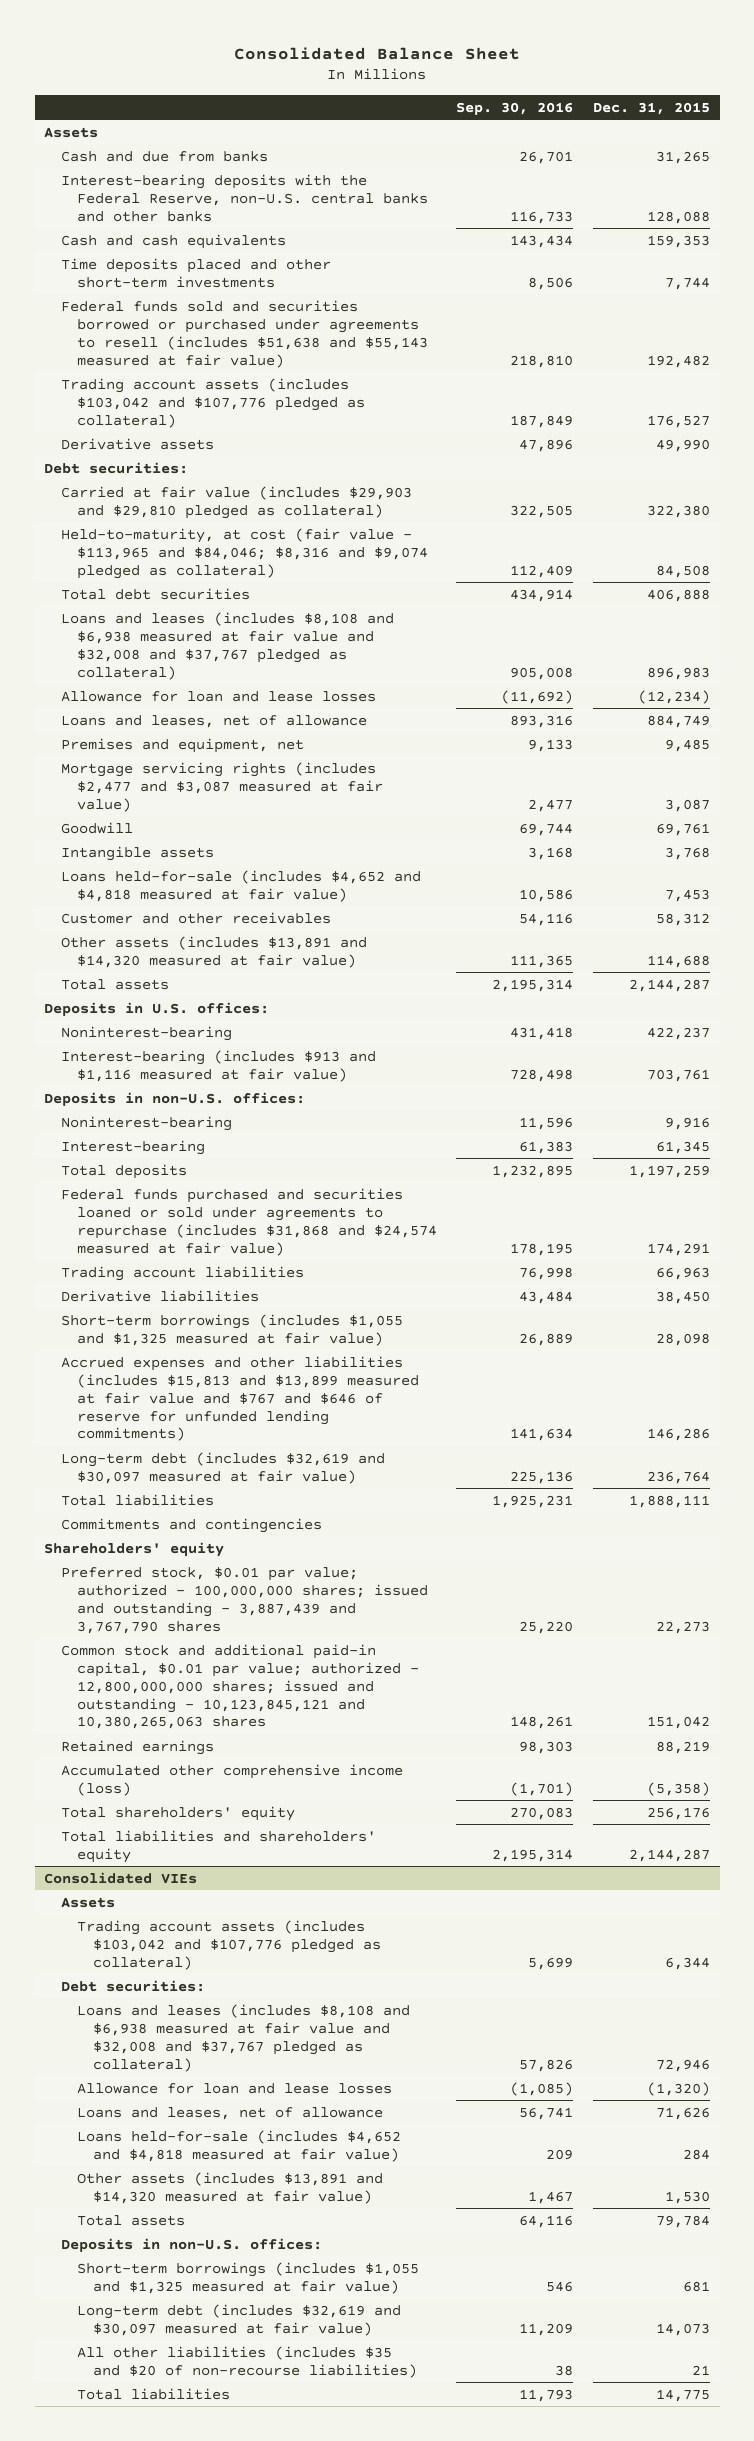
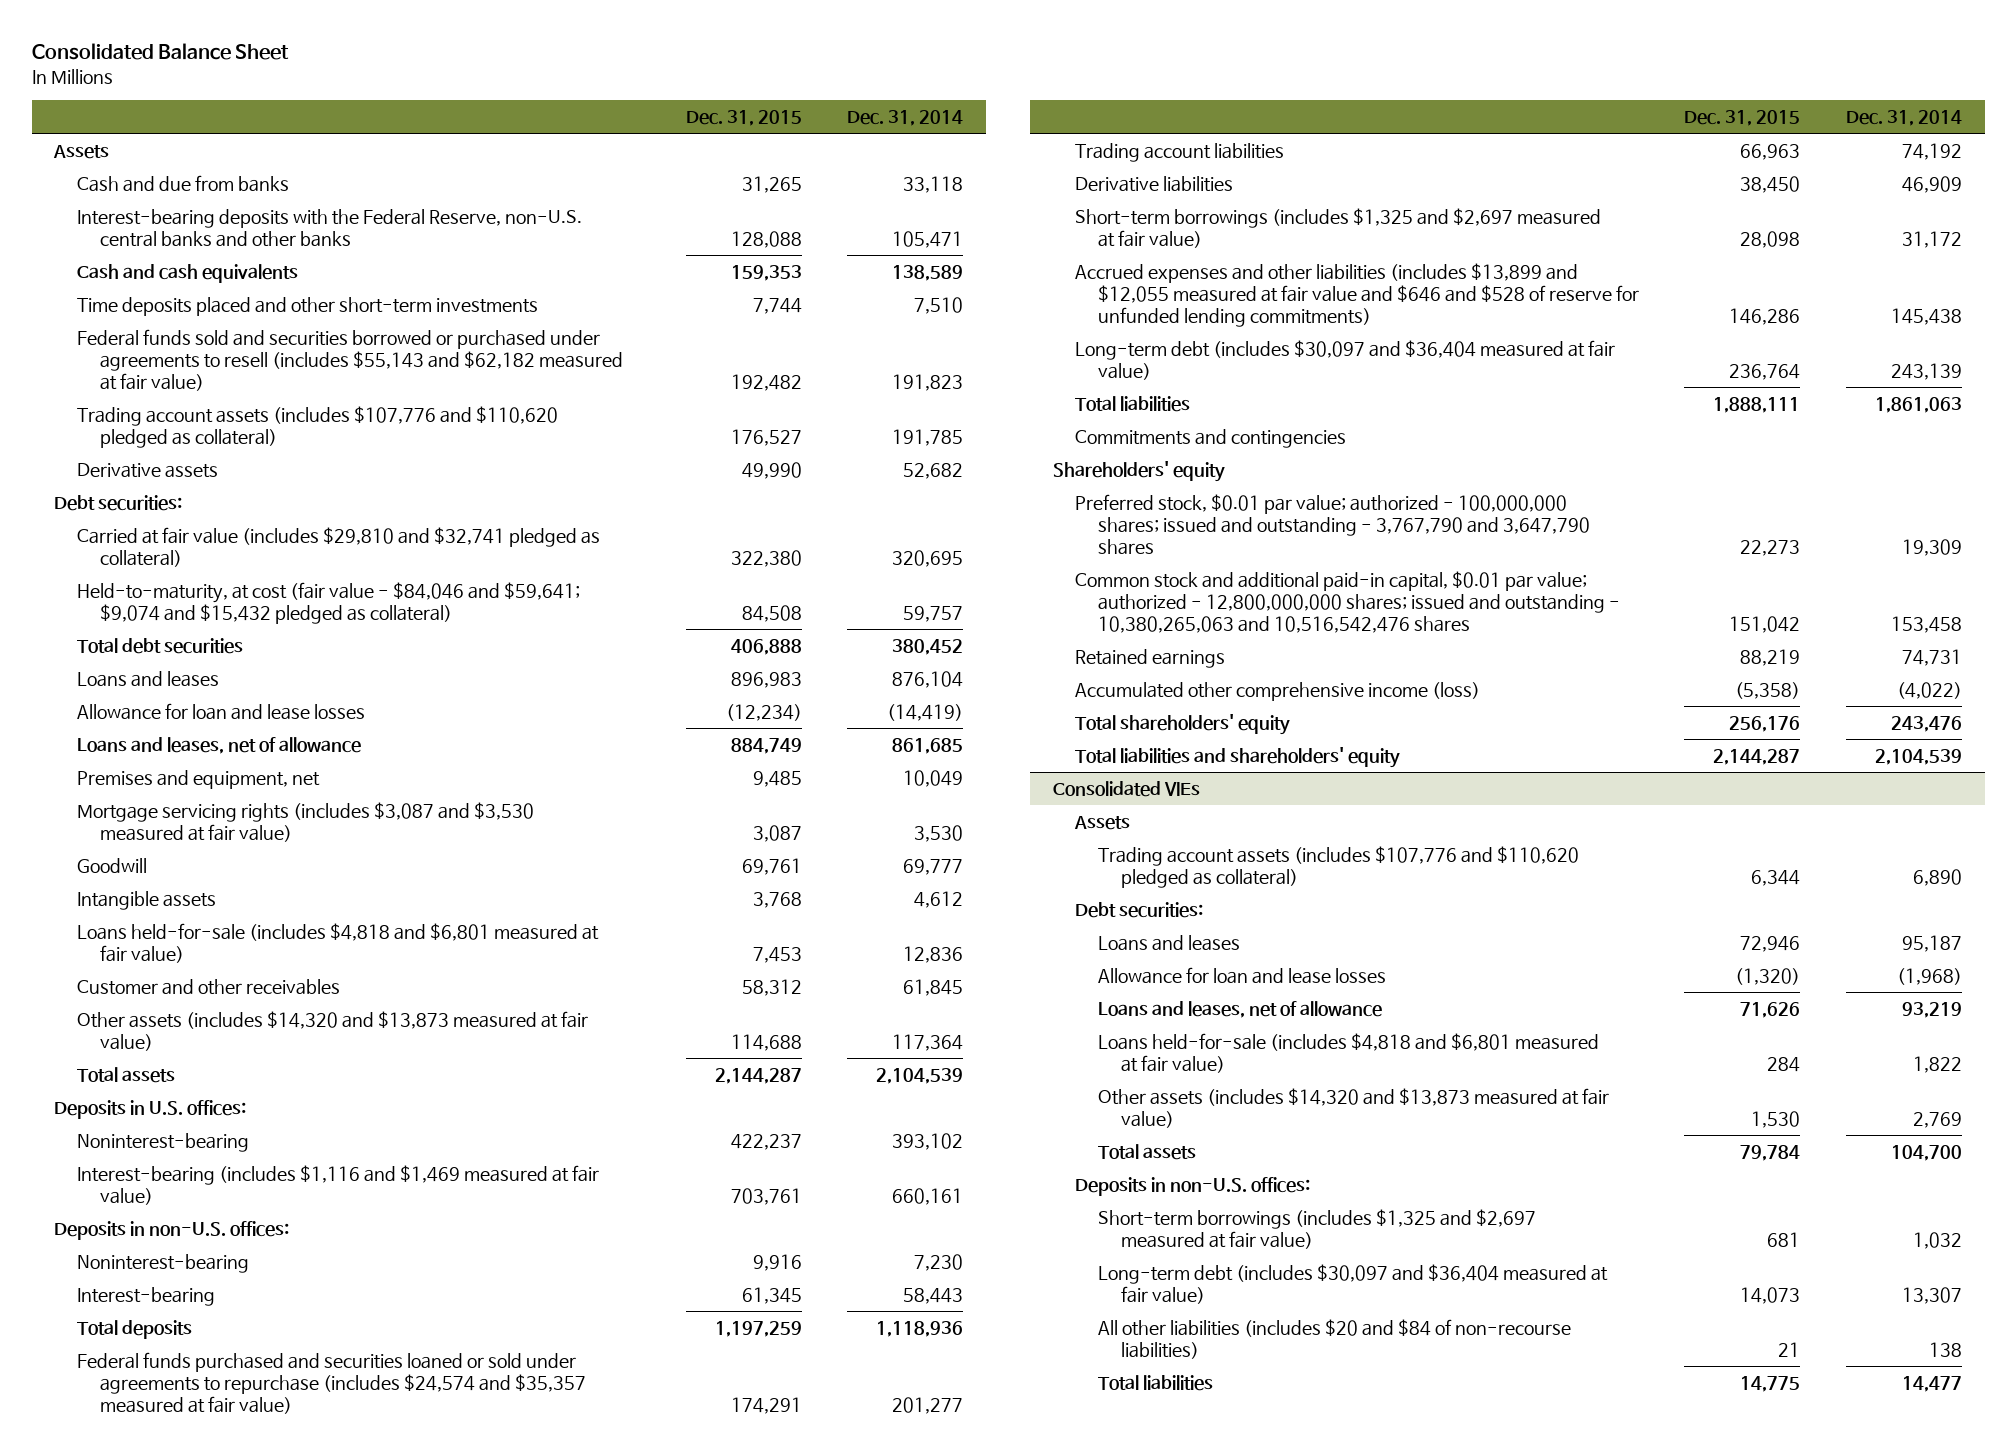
- | Sep. 30, 2016 | Dec. 31, 2015
+ | Dec. 31, 2015 | Dec. 31, 2014
- Federal funds sold and securities borrowed or purchased under agreements to resell (includes $51,638 and $55,143 measured at fair value) | 218,810 | 192,482
- Trading account assets (includes $103,042 and $107,776 pledged as collateral) | 187,849 | 176,527
+ Federal funds sold and securities borrowed or purchased under agreements to resell (includes $55,143 and $62,182 measured at fair value) | 192,482 | 191,823
+ Trading account assets (includes $107,776 and $110,620 pledged as collateral) | 176,527 | 191,785
- Carried at fair value (includes $29,903 and $29,810 pledged as collateral) | 322,505 | 322,380
- Held-to-maturity, at cost (fair value - $113,965 and $84,046; $8,316 and $9,074 pledged as collateral) | 112,409 | 84,508
+ Carried at fair value (includes $29,810 and $32,741 pledged as collateral) | 322,380 | 320,695
+ Held-to-maturity, at cost (fair value - $84,046 and $59,641; $9,074 and $15,432 pledged as collateral) | 84,508 | 59,757
- Loans and leases (includes $8,108 and $6,938 measured at fair value and $32,008 and $37,767 pledged as collateral) | 905,008 | 896,983
+ Loans and leases | 896,983 | 876,104
- Mortgage servicing rights (includes $2,477 and $3,087 measured at fair value) | 2,477 | 3,087
+ Mortgage servicing rights (includes $3,087 and $3,530 measured at fair value) | 3,087 | 3,530
- Loans held-for-sale (includes $4,652 and $4,818 measured at fair value) | 10,586 | 7,453
+ Loans held-for-sale (includes $4,818 and $6,801 measured at fair value) | 7,453 | 12,836
- Other assets (includes $13,891 and $14,320 measured at fair value) | 111,365 | 114,688
+ Other assets (includes $14,320 and $13,873 measured at fair value) | 114,688 | 117,364
- Interest-bearing (includes $913 and $1,116 measured at fair value) | 728,498 | 703,761
+ Interest-bearing (includes $1,116 and $1,469 measured at fair value) | 703,761 | 660,161
- Federal funds purchased and securities loaned or sold under agreements to repurchase (includes $31,868 and $24,574 measured at fair value) | 178,195 | 174,291
+ Federal funds purchased and securities loaned or sold under agreements to repurchase (includes $24,574 and $35,357 measured at fair value) | 174,291 | 201,277
- Short-term borrowings (includes $1,055 and $1,325 measured at fair value) | 26,889 | 28,098
- Accrued expenses and other liabilities (includes $15,813 and $13,899 measured at fair value and $767 and $646 of reserve for unfunded lending commitments) | 141,634 | 146,286
- Long-term debt (includes $32,619 and $30,097 measured at fair value) | 225,136 | 236,764
+ Short-term borrowings (includes $1,325 and $2,697 measured at fair value) | 28,098 | 31,172
+ Accrued expenses and other liabilities (includes $13,899 and $12,055 measured at fair value and $646 and $528 of reserve for unfunded lending commitments) | 146,286 | 145,438
+ Long-term debt (includes $30,097 and $36,404 measured at fair value) | 236,764 | 243,139
- Preferred stock, $0.01 par value; authorized - 100,000,000 shares; issued and outstanding - 3,887,439 and 3,767,790 shares | 25,220 | 22,273
- Common stock and additional paid-in capital, $0.01 par value; authorized - 12,800,000,000 shares; issued and outstanding - 10,123,845,121 and 10,380,265,063 shares | 148,261 | 151,042
+ Preferred stock, $0.01 par value; authorized - 100,000,000 shares; issued and outstanding - 3,767,790 and 3,647,790 shares | 22,273 | 19,309
+ Common stock and additional paid-in capital, $0.01 par value; authorized - 12,800,000,000 shares; issued and outstanding - 10,380,265,063 and 10,516,542,476 shares | 151,042 | 153,458
@ Consolidated VIEs
- Trading account assets (includes $103,042 and $107,776 pledged as collateral) | 5,699 | 6,344
+ Trading account assets (includes $107,776 and $110,620 pledged as collateral) | 6,344 | 6,890
- Loans and leases (includes $8,108 and $6,938 measured at fair value and $32,008 and $37,767 pledged as collateral) | 57,826 | 72,946
+ Loans and leases | 72,946 | 95,187
- Loans held-for-sale (includes $4,652 and $4,818 measured at fair value) | 209 | 284
- Other assets (includes $13,891 and $14,320 measured at fair value) | 1,467 | 1,530
+ Loans held-for-sale (includes $4,818 and $6,801 measured at fair value) | 284 | 1,822
+ Other assets (includes $14,320 and $13,873 measured at fair value) | 1,530 | 2,769
- Short-term borrowings (includes $1,055 and $1,325 measured at fair value) | 546 | 681
- Long-term debt (includes $32,619 and $30,097 measured at fair value) | 11,209 | 14,073
- All other liabilities (includes $35 and $20 of non-recourse liabilities) | 38 | 21
+ Short-term borrowings (includes $1,325 and $2,697 measured at fair value) | 681 | 1,032
+ Long-term debt (includes $30,097 and $36,404 measured at fair value) | 14,073 | 13,307
+ All other liabilities (includes $20 and $84 of non-recourse liabilities) | 21 | 138

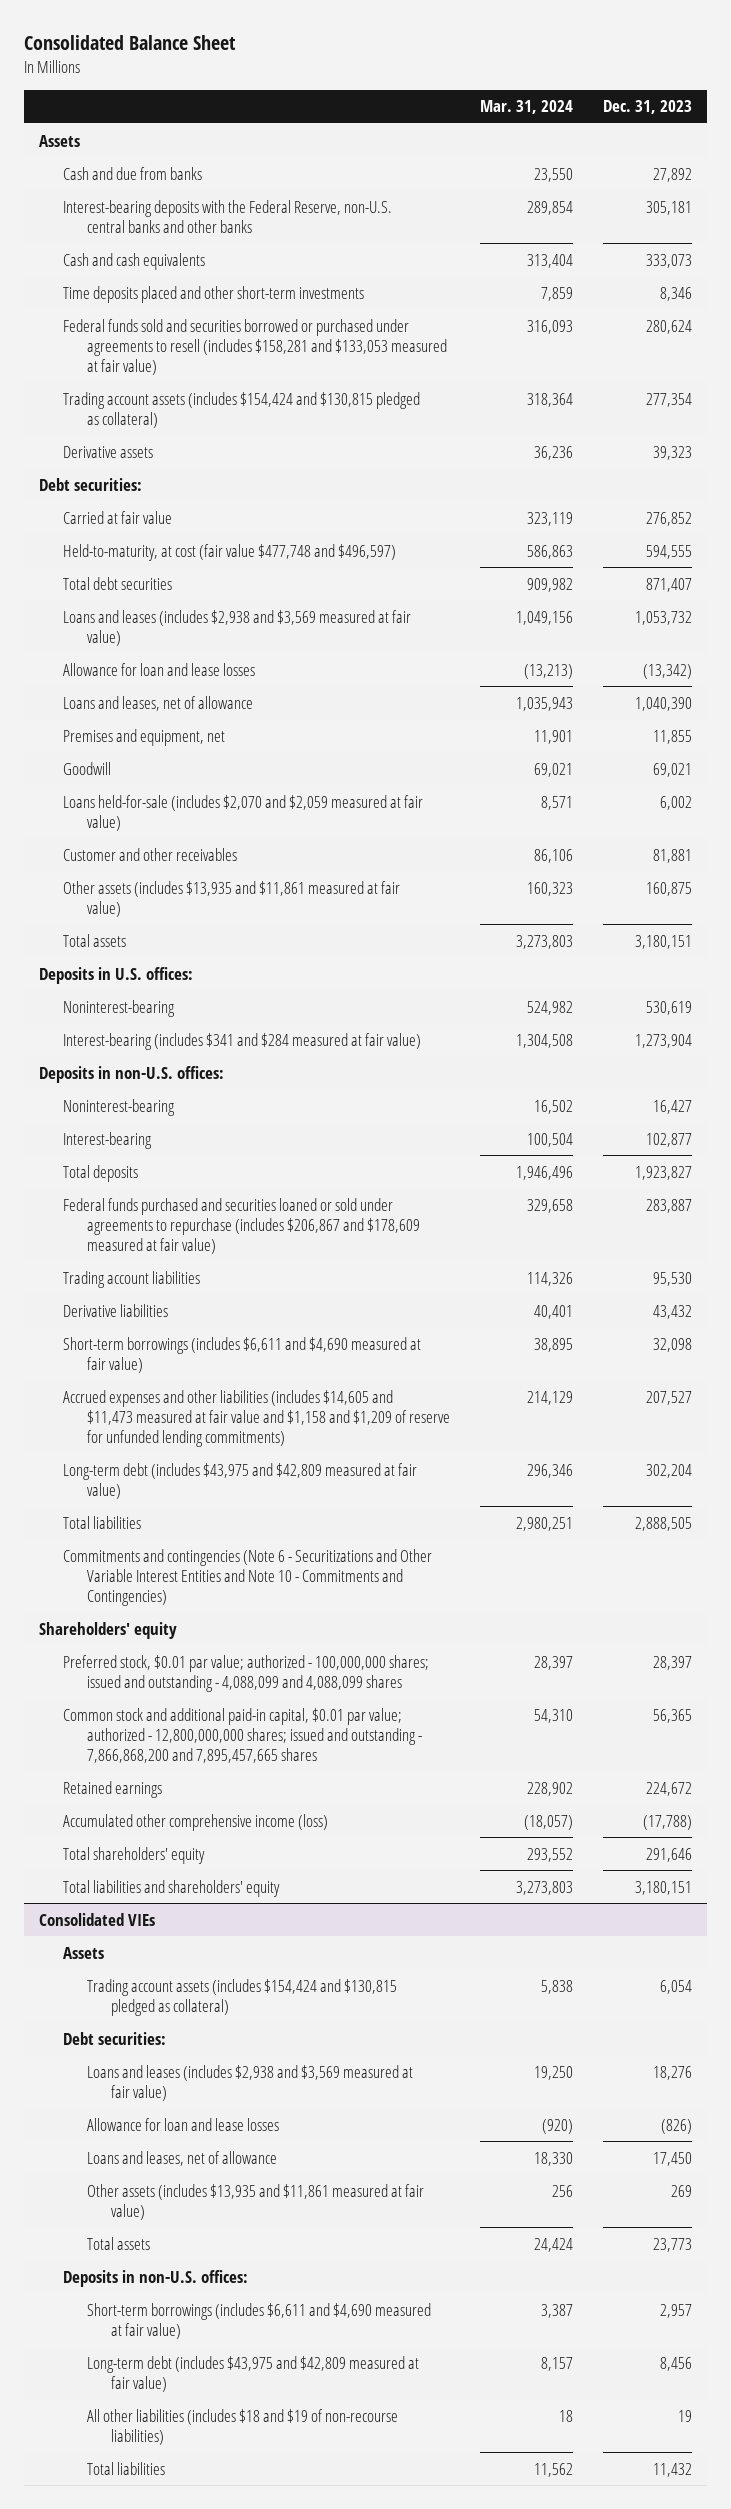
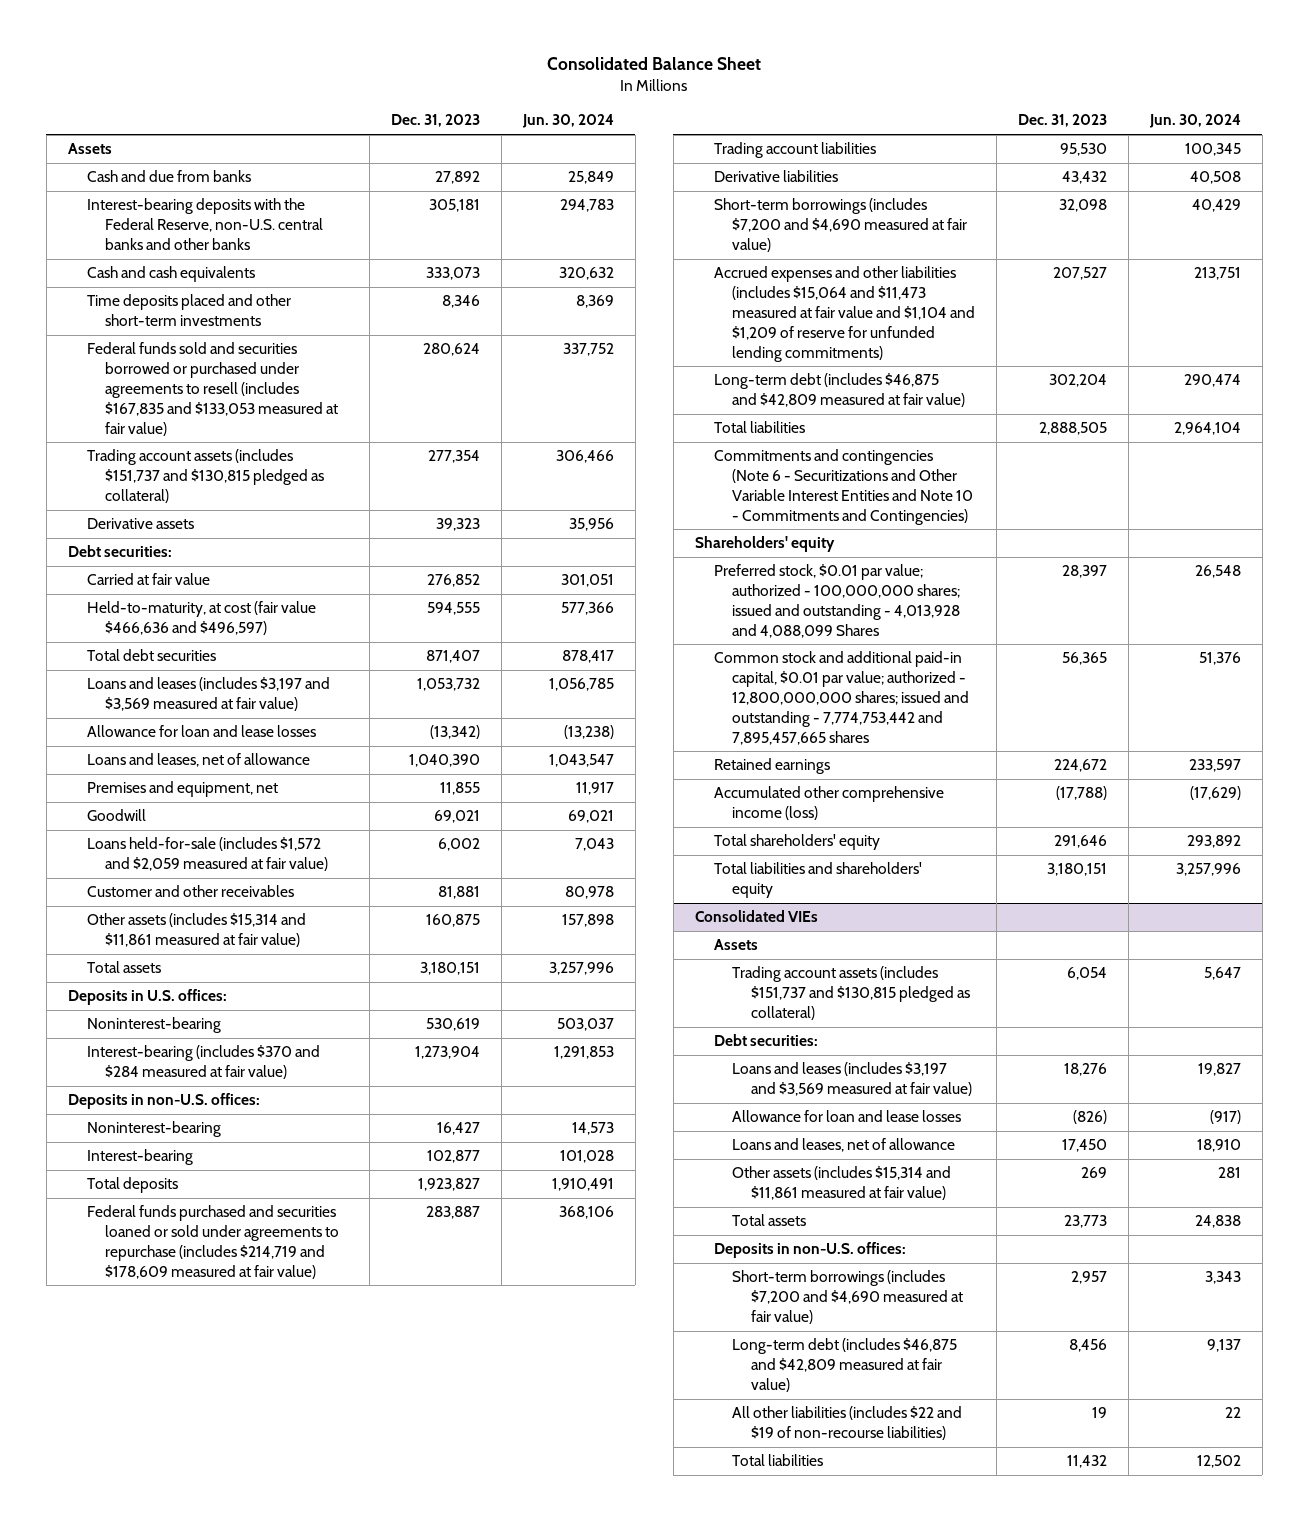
- | Mar. 31, 2024 | Dec. 31, 2023
+ | Dec. 31, 2023 | Jun. 30, 2024
- Federal funds sold and securities borrowed or purchased under agreements to resell (includes $158,281 and $133,053 measured at fair value) | 316,093 | 280,624
- Trading account assets (includes $154,424 and $130,815 pledged as collateral) | 318,364 | 277,354
+ Federal funds sold and securities borrowed or purchased under agreements to resell (includes $167,835 and $133,053 measured at fair value) | 280,624 | 337,752
+ Trading account assets (includes $151,737 and $130,815 pledged as collateral) | 277,354 | 306,466
- Held-to-maturity, at cost (fair value $477,748 and $496,597) | 586,863 | 594,555
+ Held-to-maturity, at cost (fair value $466,636 and $496,597) | 594,555 | 577,366
- Loans and leases (includes $2,938 and $3,569 measured at fair value) | 1,049,156 | 1,053,732
+ Loans and leases (includes $3,197 and $3,569 measured at fair value) | 1,053,732 | 1,056,785
- Loans held-for-sale (includes $2,070 and $2,059 measured at fair value) | 8,571 | 6,002
+ Loans held-for-sale (includes $1,572 and $2,059 measured at fair value) | 6,002 | 7,043
- Other assets (includes $13,935 and $11,861 measured at fair value) | 160,323 | 160,875
+ Other assets (includes $15,314 and $11,861 measured at fair value) | 160,875 | 157,898
- Interest-bearing (includes $341 and $284 measured at fair value) | 1,304,508 | 1,273,904
+ Interest-bearing (includes $370 and $284 measured at fair value) | 1,273,904 | 1,291,853
- Federal funds purchased and securities loaned or sold under agreements to repurchase (includes $206,867 and $178,609 measured at fair value) | 329,658 | 283,887
+ Federal funds purchased and securities loaned or sold under agreements to repurchase (includes $214,719 and $178,609 measured at fair value) | 283,887 | 368,106
- Short-term borrowings (includes $6,611 and $4,690 measured at fair value) | 38,895 | 32,098
- Accrued expenses and other liabilities (includes $14,605 and $11,473 measured at fair value and $1,158 and $1,209 of reserve for unfunded lending commitments) | 214,129 | 207,527
- Long-term debt (includes $43,975 and $42,809 measured at fair value) | 296,346 | 302,204
+ Short-term borrowings (includes $7,200 and $4,690 measured at fair value) | 32,098 | 40,429
+ Accrued expenses and other liabilities (includes $15,064 and $11,473 measured at fair value and $1,104 and $1,209 of reserve for unfunded lending commitments) | 207,527 | 213,751
+ Long-term debt (includes $46,875 and $42,809 measured at fair value) | 302,204 | 290,474
- Preferred stock, $0.01 par value; authorized - 100,000,000 shares; issued and outstanding - 4,088,099 and 4,088,099 shares | 28,397 | 28,397
- Common stock and additional paid-in capital, $0.01 par value; authorized - 12,800,000,000 shares; issued and outstanding - 7,866,868,200 and 7,895,457,665 shares | 54,310 | 56,365
+ Preferred stock, $0.01 par value; authorized - 100,000,000 shares; issued and outstanding - 4,013,928 and 4,088,099 Shares | 28,397 | 26,548
+ Common stock and additional paid-in capital, $0.01 par value; authorized - 12,800,000,000 shares; issued and outstanding - 7,774,753,442 and 7,895,457,665 shares | 56,365 | 51,376
@ Consolidated VIEs
- Trading account assets (includes $154,424 and $130,815 pledged as collateral) | 5,838 | 6,054
+ Trading account assets (includes $151,737 and $130,815 pledged as collateral) | 6,054 | 5,647
- Loans and leases (includes $2,938 and $3,569 measured at fair value) | 19,250 | 18,276
+ Loans and leases (includes $3,197 and $3,569 measured at fair value) | 18,276 | 19,827
- Other assets (includes $13,935 and $11,861 measured at fair value) | 256 | 269
+ Other assets (includes $15,314 and $11,861 measured at fair value) | 269 | 281
- Short-term borrowings (includes $6,611 and $4,690 measured at fair value) | 3,387 | 2,957
- Long-term debt (includes $43,975 and $42,809 measured at fair value) | 8,157 | 8,456
- All other liabilities (includes $18 and $19 of non-recourse liabilities) | 18 | 19
+ Short-term borrowings (includes $7,200 and $4,690 measured at fair value) | 2,957 | 3,343
+ Long-term debt (includes $46,875 and $42,809 measured at fair value) | 8,456 | 9,137
+ All other liabilities (includes $22 and $19 of non-recourse liabilities) | 19 | 22

